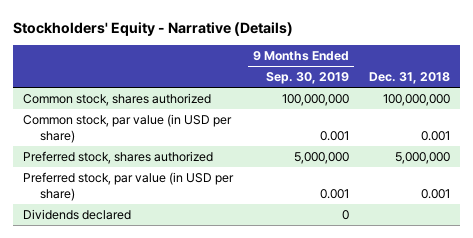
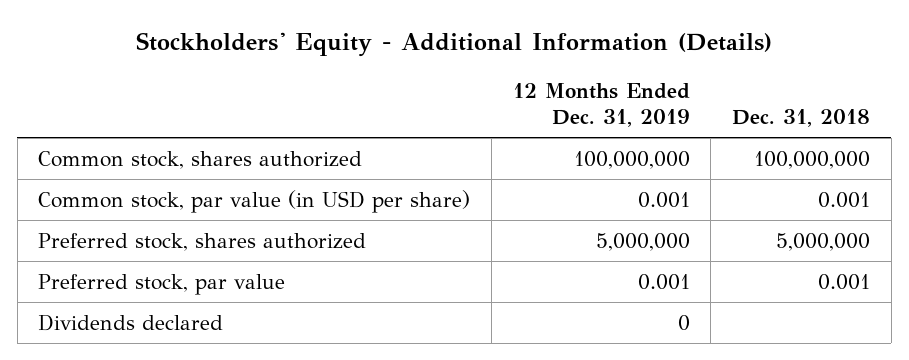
- Stockholders' Equity - Narrative (Details)
+ Stockholders' Equity - Additional Information (Details)
- | 9 Months Ended Sep. 30, 2019 | Dec. 31, 2018
+ | 12 Months Ended Dec. 31, 2019 | Dec. 31, 2018
- Preferred stock, par value (in USD per share) | 0.001 | 0.001
+ Preferred stock, par value | 0.001 | 0.001

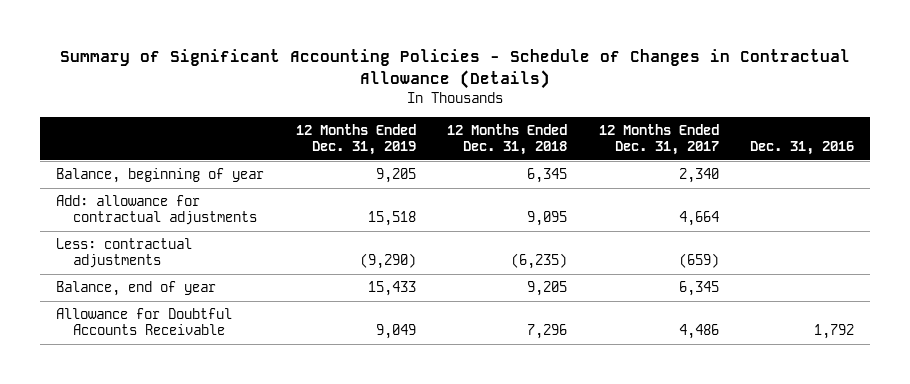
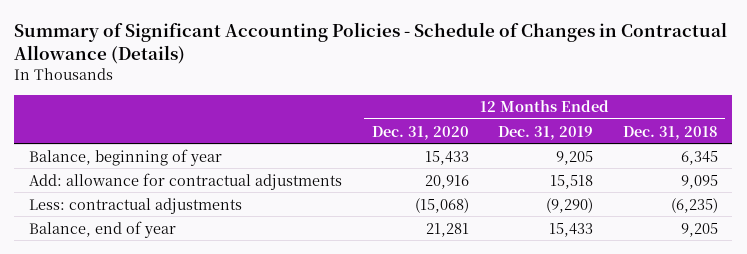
- | 12 Months Ended Dec. 31, 2019 | 12 Months Ended Dec. 31, 2018 | 12 Months Ended Dec. 31, 2017 | Dec. 31, 2016
+ | 12 Months Ended Dec. 31, 2020 | 12 Months Ended Dec. 31, 2019 | 12 Months Ended Dec. 31, 2018
- Allowance for Doubtful Accounts Receivable | 9,049 | 7,296 | 4,486 | 1,792

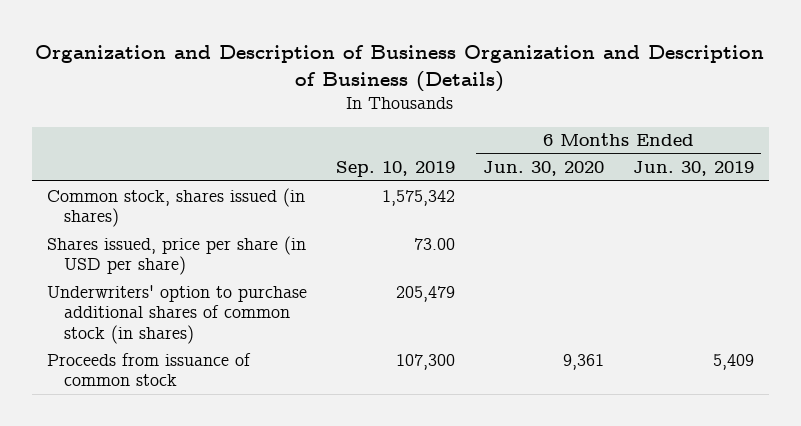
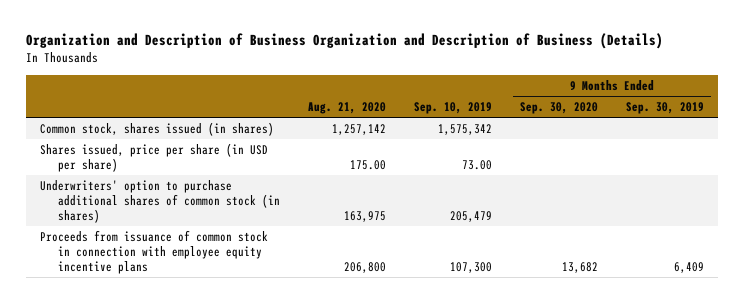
- | Sep. 10, 2019 | 6 Months Ended Jun. 30, 2020 | 6 Months Ended Jun. 30, 2019
+ | Aug. 21, 2020 | Sep. 10, 2019 | 9 Months Ended Sep. 30, 2020 | 9 Months Ended Sep. 30, 2019
- Proceeds from issuance of common stock | 107,300 | 9,361 | 5,409
+ Proceeds from issuance of common stock in connection with employee equity incentive plans | 206,800 | 107,300 | 13,682 | 6,409

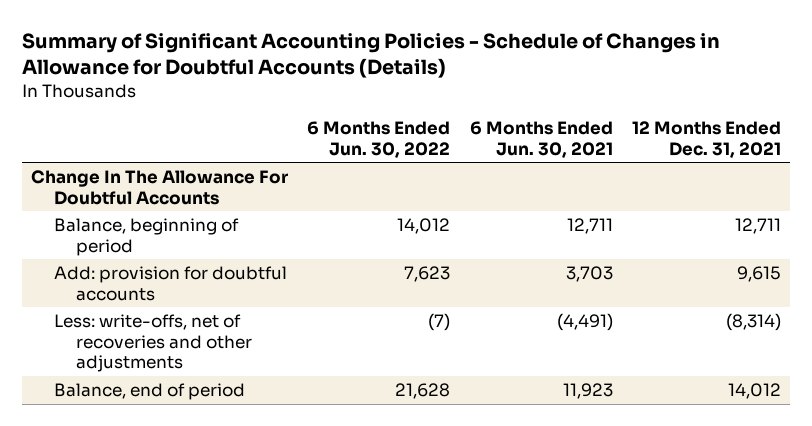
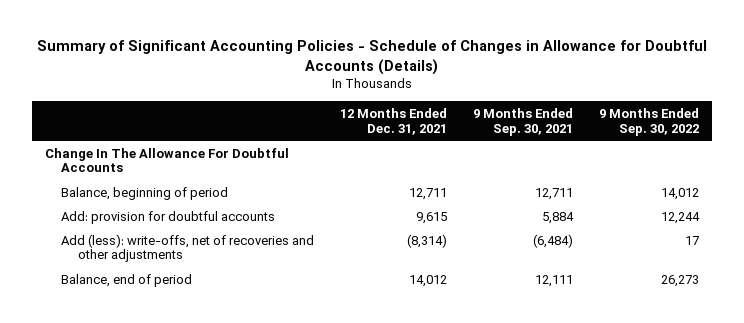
- | 6 Months Ended Jun. 30, 2022 | 6 Months Ended Jun. 30, 2021 | 12 Months Ended Dec. 31, 2021
+ | 12 Months Ended Dec. 31, 2021 | 9 Months Ended Sep. 30, 2021 | 9 Months Ended Sep. 30, 2022
- Less: write-offs, net of recoveries and other adjustments | (7) | (4,491) | (8,314)
+ Add (less): write-offs, net of recoveries and other adjustments | (8,314) | (6,484) | 17

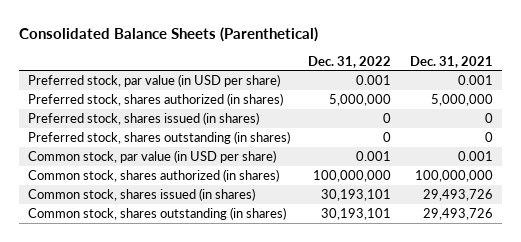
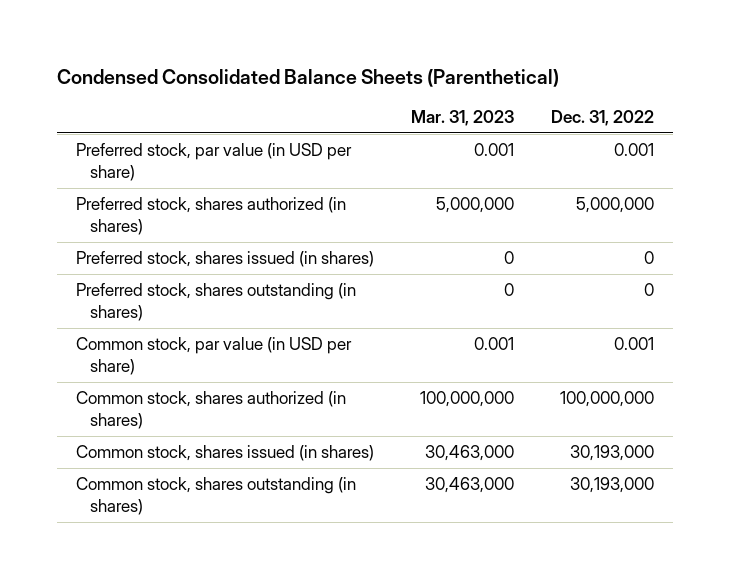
- Consolidated Balance Sheets (Parenthetical)
+ Condensed Consolidated Balance Sheets (Parenthetical)
- | Dec. 31, 2022 | Dec. 31, 2021
+ | Mar. 31, 2023 | Dec. 31, 2022
- Common stock, shares issued (in shares) | 30,193,101 | 29,493,726
- Common stock, shares outstanding (in shares) | 30,193,101 | 29,493,726
+ Common stock, shares issued (in shares) | 30,463,000 | 30,193,000
+ Common stock, shares outstanding (in shares) | 30,463,000 | 30,193,000

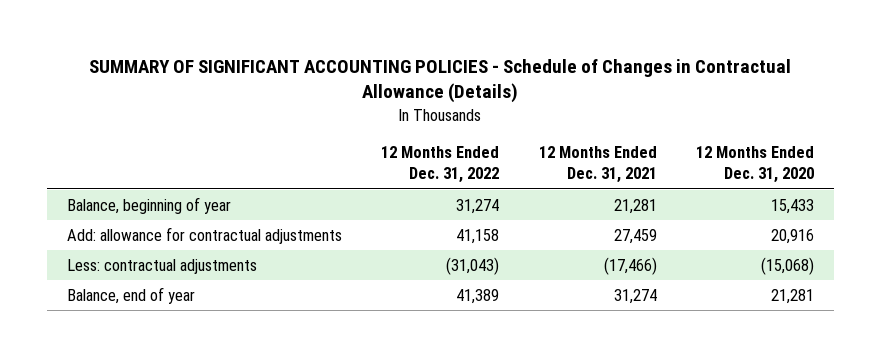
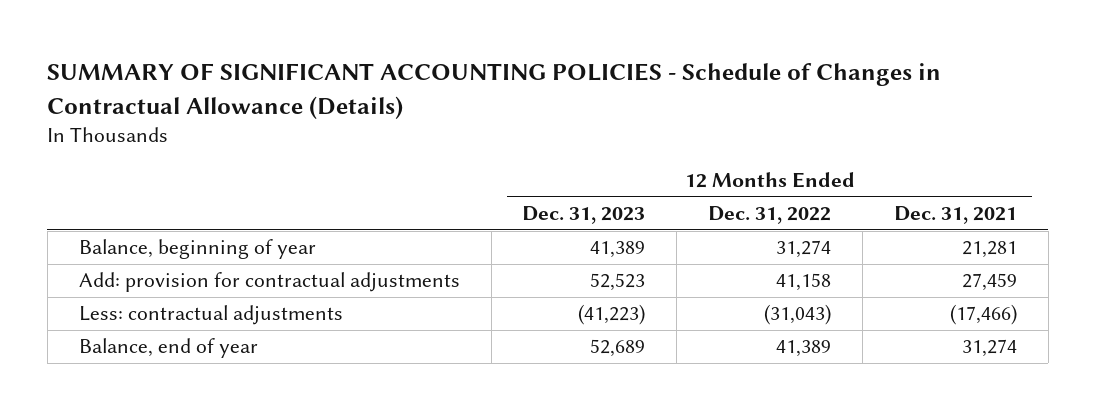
- | 12 Months Ended Dec. 31, 2022 | 12 Months Ended Dec. 31, 2021 | 12 Months Ended Dec. 31, 2020
+ | 12 Months Ended Dec. 31, 2023 | 12 Months Ended Dec. 31, 2022 | 12 Months Ended Dec. 31, 2021
- Add: allowance for contractual adjustments | 41,158 | 27,459 | 20,916
+ Add: provision for contractual adjustments | 52,523 | 41,158 | 27,459

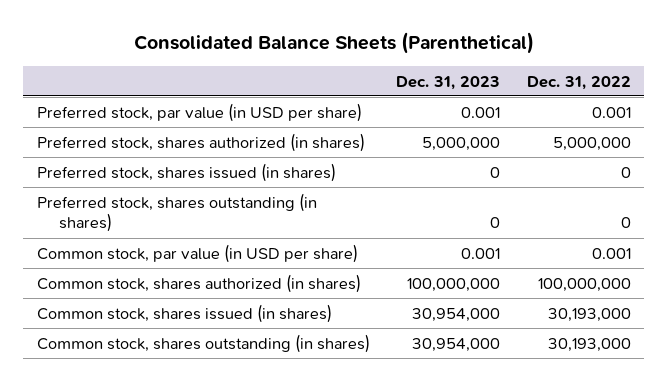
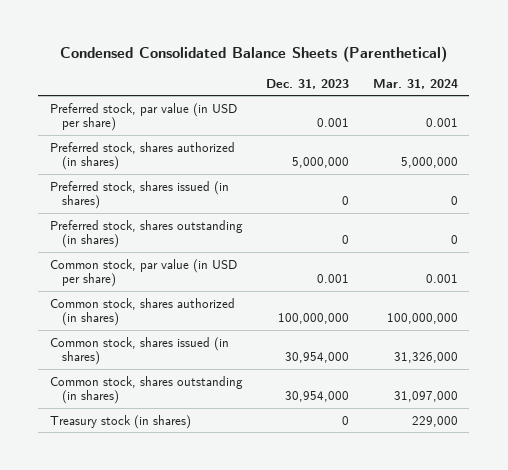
- Consolidated Balance Sheets (Parenthetical)
+ Condensed Consolidated Balance Sheets (Parenthetical)
- | Dec. 31, 2023 | Dec. 31, 2022
+ | Dec. 31, 2023 | Mar. 31, 2024
+ Treasury stock (in shares) | 0 | 229,000

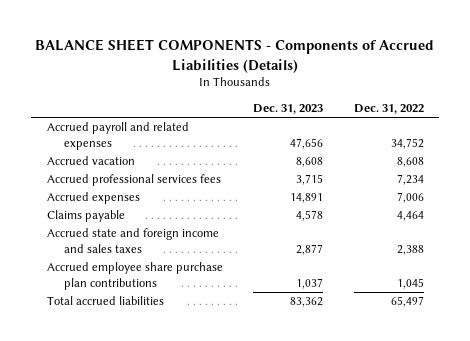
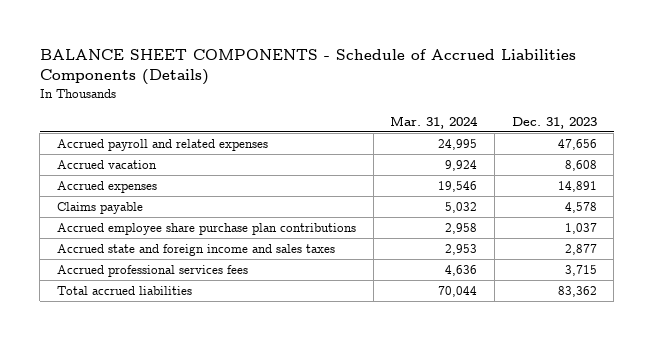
- BALANCE SHEET COMPONENTS - Components of Accrued Liabilities (Details)
+ BALANCE SHEET COMPONENTS - Schedule of Accrued Liabilities Components (Details)
- | Dec. 31, 2023 | Dec. 31, 2022
+ | Mar. 31, 2024 | Dec. 31, 2023
moved down: Accrued state and foreign income and sales taxes | 2,953 | 2,877
moved down: Accrued professional services fees | 4,636 | 3,715

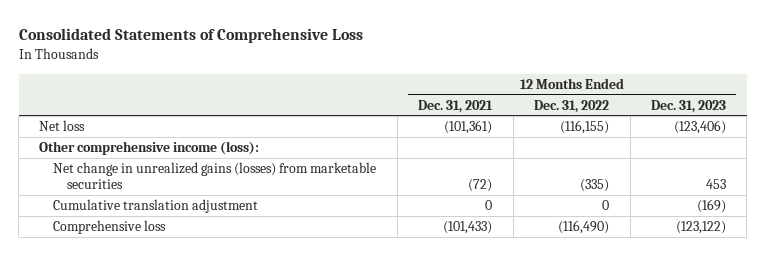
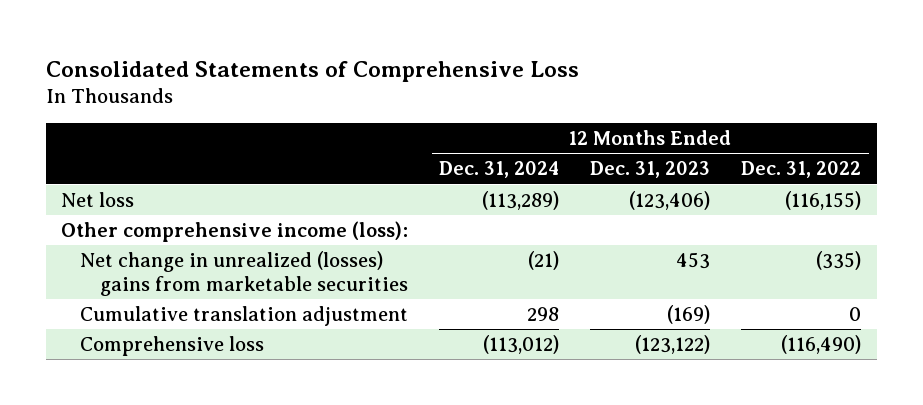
- | 12 Months Ended Dec. 31, 2021 | 12 Months Ended Dec. 31, 2022 | 12 Months Ended Dec. 31, 2023
+ | 12 Months Ended Dec. 31, 2024 | 12 Months Ended Dec. 31, 2023 | 12 Months Ended Dec. 31, 2022
- Net change in unrealized gains (losses) from marketable securities | (72) | (335) | 453
+ Net change in unrealized (losses) gains from marketable securities | (21) | 453 | (335)

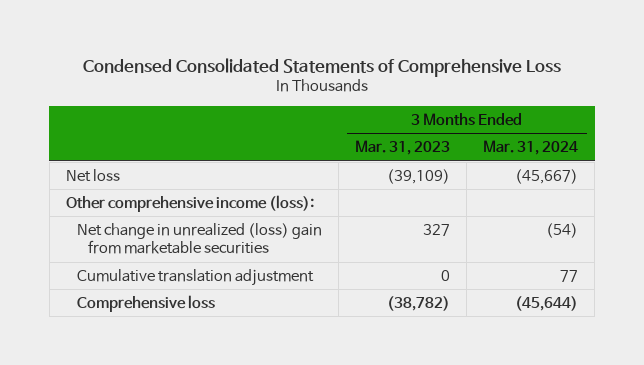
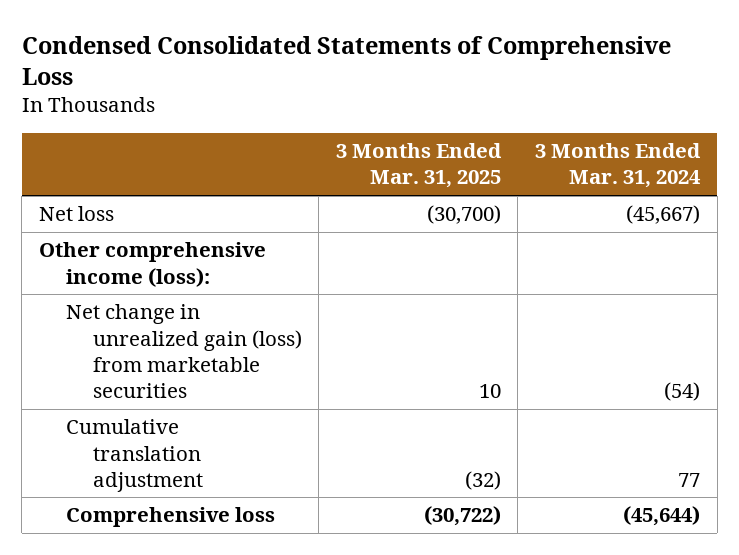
- | 3 Months Ended Mar. 31, 2023 | 3 Months Ended Mar. 31, 2024
+ | 3 Months Ended Mar. 31, 2025 | 3 Months Ended Mar. 31, 2024
- Net change in unrealized (loss) gain from marketable securities | 327 | (54)
+ Net change in unrealized gain (loss) from marketable securities | 10 | (54)

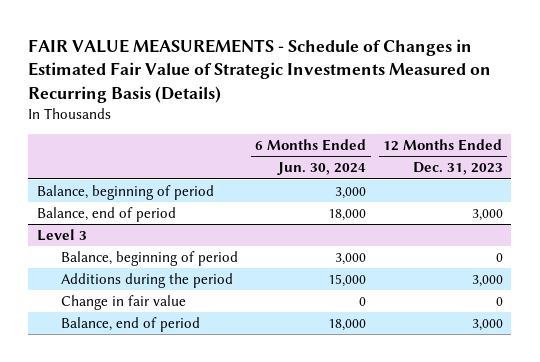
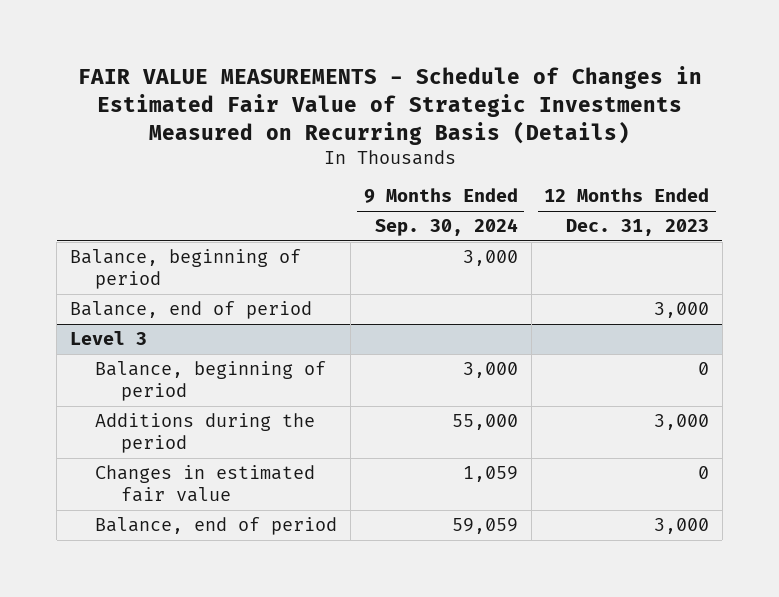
- | 6 Months Ended Jun. 30, 2024 | 12 Months Ended Dec. 31, 2023
+ | 9 Months Ended Sep. 30, 2024 | 12 Months Ended Dec. 31, 2023
@ Level 3
- Change in fair value | 0 | 0
+ Changes in estimated fair value | 1,059 | 0

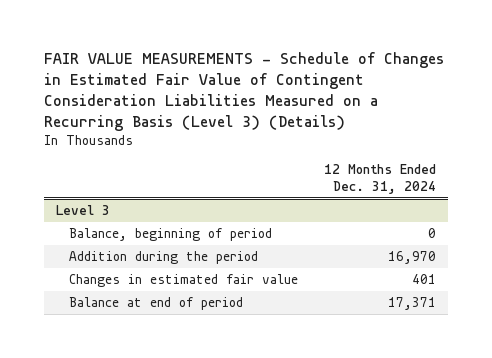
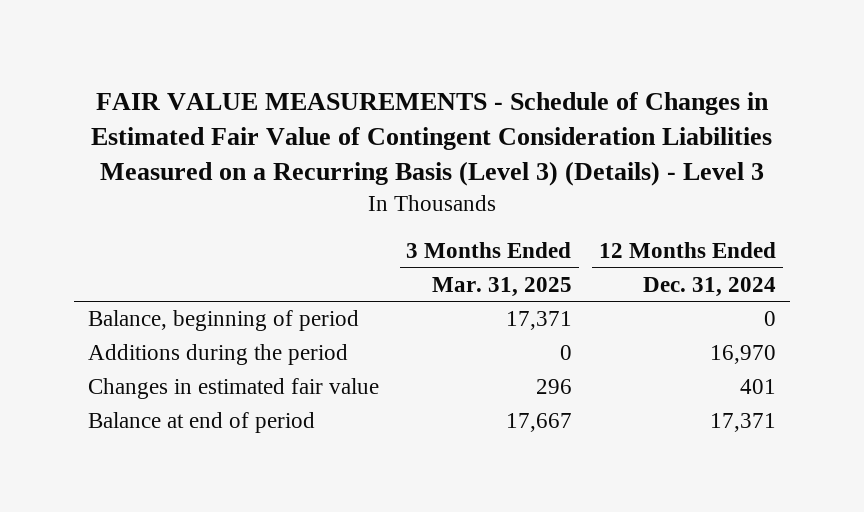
- FAIR VALUE MEASUREMENTS - Schedule of Changes in Estimated Fair Value of Contingent Consideration Liabilities Measured on a Recurring Basis (Level 3) (Details)
+ FAIR VALUE MEASUREMENTS - Schedule of Changes in Estimated Fair Value of Contingent Consideration Liabilities Measured on a Recurring Basis (Level 3) (Details) - Level 3
- | 12 Months Ended Dec. 31, 2024
+ | 3 Months Ended Mar. 31, 2025 | 12 Months Ended Dec. 31, 2024
- Level 3
- Addition during the period | 16,970
+ Additions during the period | 0 | 16,970

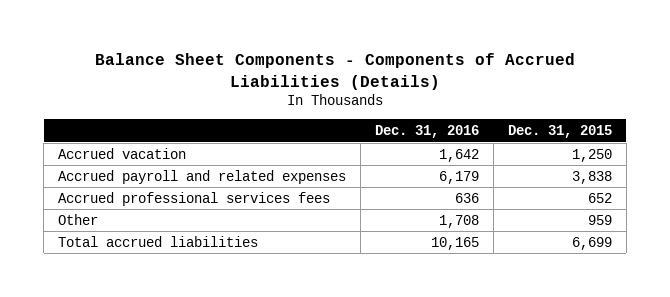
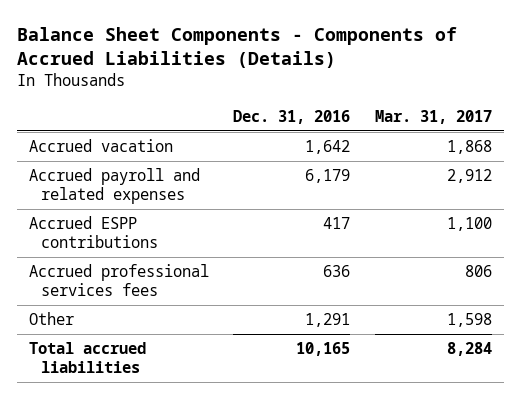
- | Dec. 31, 2016 | Dec. 31, 2015
+ | Dec. 31, 2016 | Mar. 31, 2017
+ Accrued ESPP contributions | 417 | 1,100
- Other | 1,708 | 959
+ Other | 1,291 | 1,598

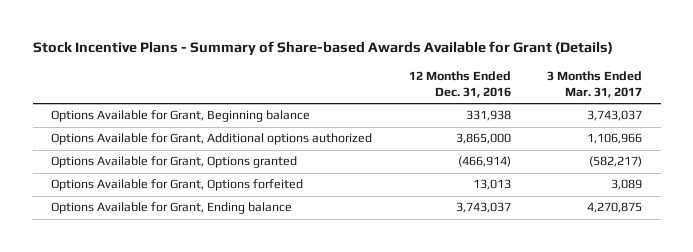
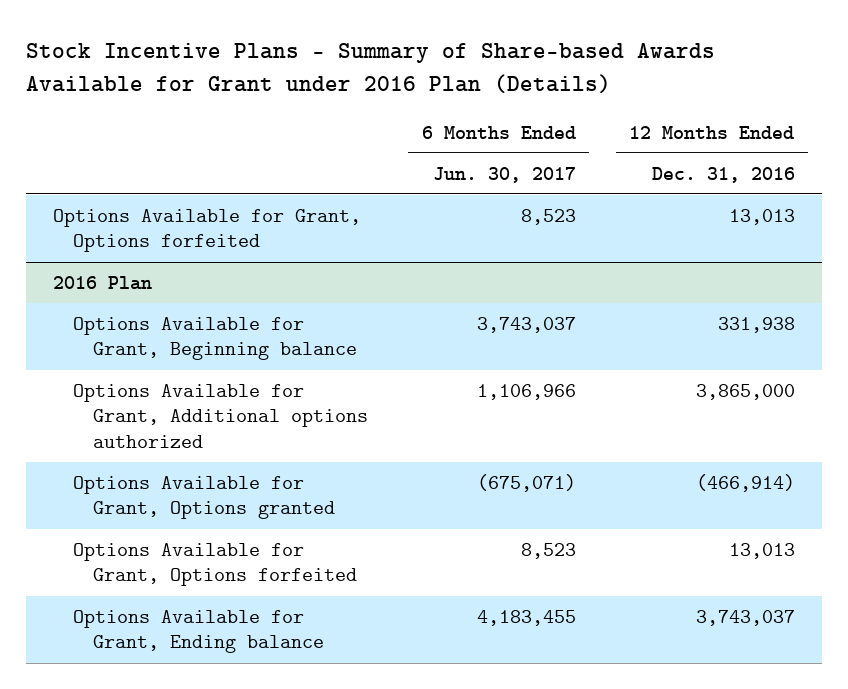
- Stock Incentive Plans - Summary of Share-based Awards Available for Grant (Details)
+ Stock Incentive Plans - Summary of Share-based Awards Available for Grant under 2016 Plan (Details)
- | 12 Months Ended Dec. 31, 2016 | 3 Months Ended Mar. 31, 2017
+ | 6 Months Ended Jun. 30, 2017 | 12 Months Ended Dec. 31, 2016
+ Options Available for Grant, Options forfeited | 8,523 | 13,013
+ 2016 Plan

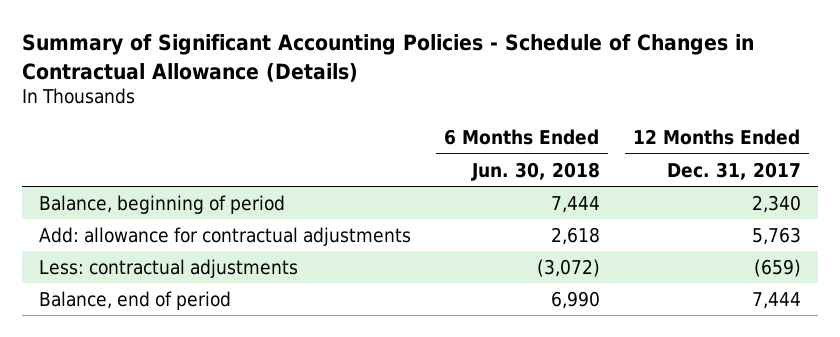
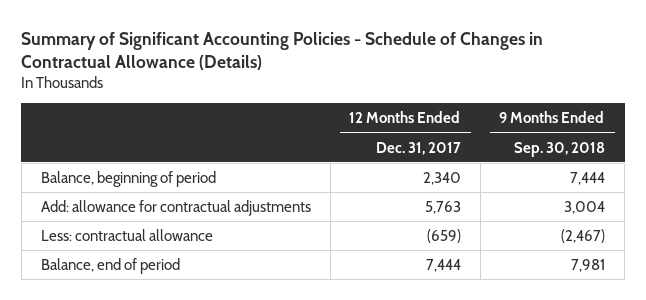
- | 6 Months Ended Jun. 30, 2018 | 12 Months Ended Dec. 31, 2017
+ | 12 Months Ended Dec. 31, 2017 | 9 Months Ended Sep. 30, 2018
- Less: contractual adjustments | (3,072) | (659)
+ Less: contractual allowance | (659) | (2,467)

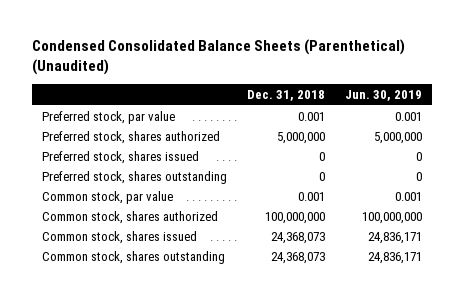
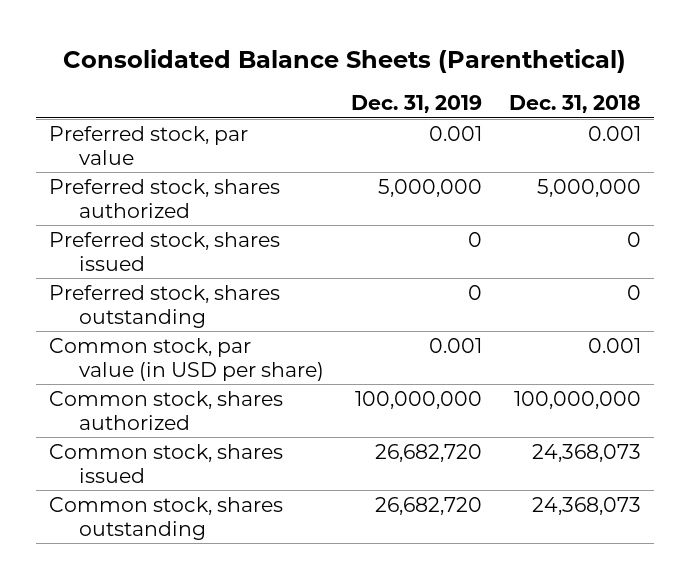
- Condensed Consolidated Balance Sheets (Parenthetical) (Unaudited)
+ Consolidated Balance Sheets (Parenthetical)
- | Dec. 31, 2018 | Jun. 30, 2019
+ | Dec. 31, 2019 | Dec. 31, 2018
- Common stock, par value | 0.001 | 0.001
+ Common stock, par value (in USD per share) | 0.001 | 0.001

